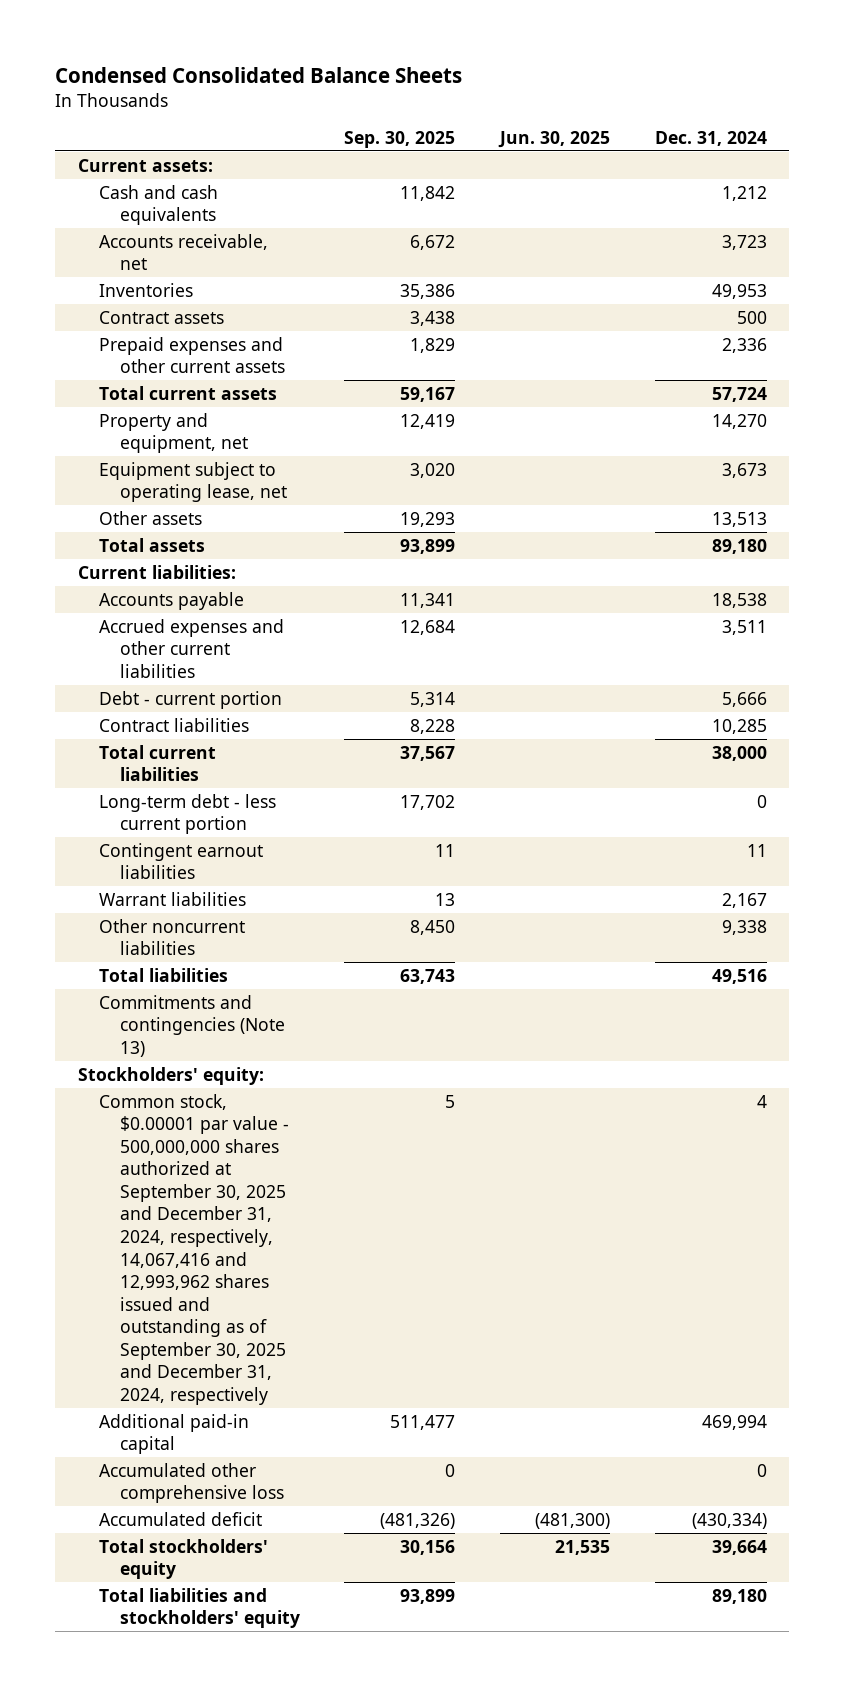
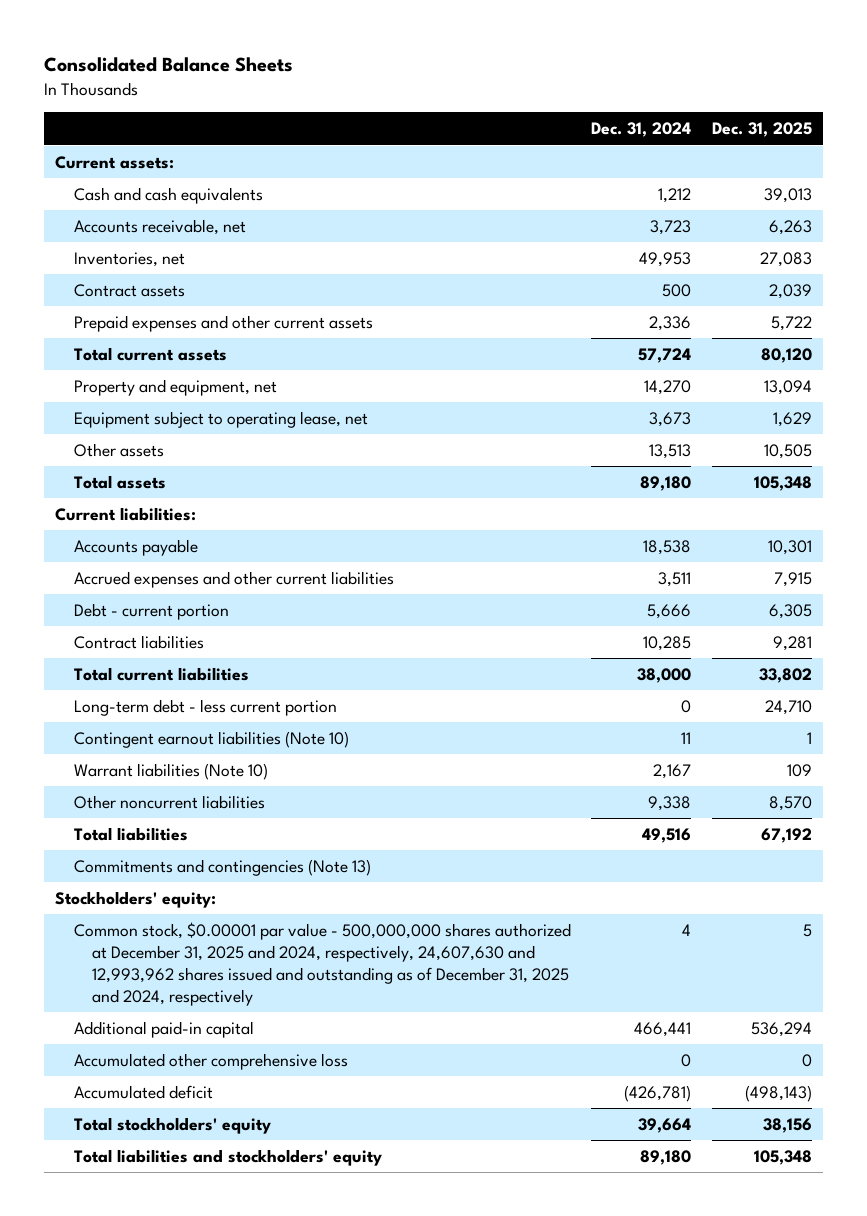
- Condensed Consolidated Balance Sheets
+ Consolidated Balance Sheets
- | Sep. 30, 2025 | Jun. 30, 2025 | Dec. 31, 2024
+ | Dec. 31, 2024 | Dec. 31, 2025
- Inventories | 35,386 | | 49,953
+ Inventories, net | 49,953 | 27,083
- Contingent earnout liabilities | 11 | | 11
- Warrant liabilities | 13 | | 2,167
+ Contingent earnout liabilities (Note 10) | 11 | 1
+ Warrant liabilities (Note 10) | 2,167 | 109
- Common stock, $0.00001 par value - 500,000,000 shares authorized at September 30, 2025 and December 31, 2024, respectively, 14,067,416 and 12,993,962 shares issued and outstanding as of September 30, 2025 and December 31, 2024, respectively | 5 | | 4
- Additional paid-in capital | 511,477 | | 469,994
+ Common stock, $0.00001 par value - 500,000,000 shares authorized at December 31, 2025 and 2024, respectively, 24,607,630 and 12,993,962 shares issued and outstanding as of December 31, 2025 and 2024, respectively | 4 | 5
+ Additional paid-in capital | 466,441 | 536,294
- Accumulated deficit | (481,326) | (481,300) | (430,334)
+ Accumulated deficit | (426,781) | (498,143)

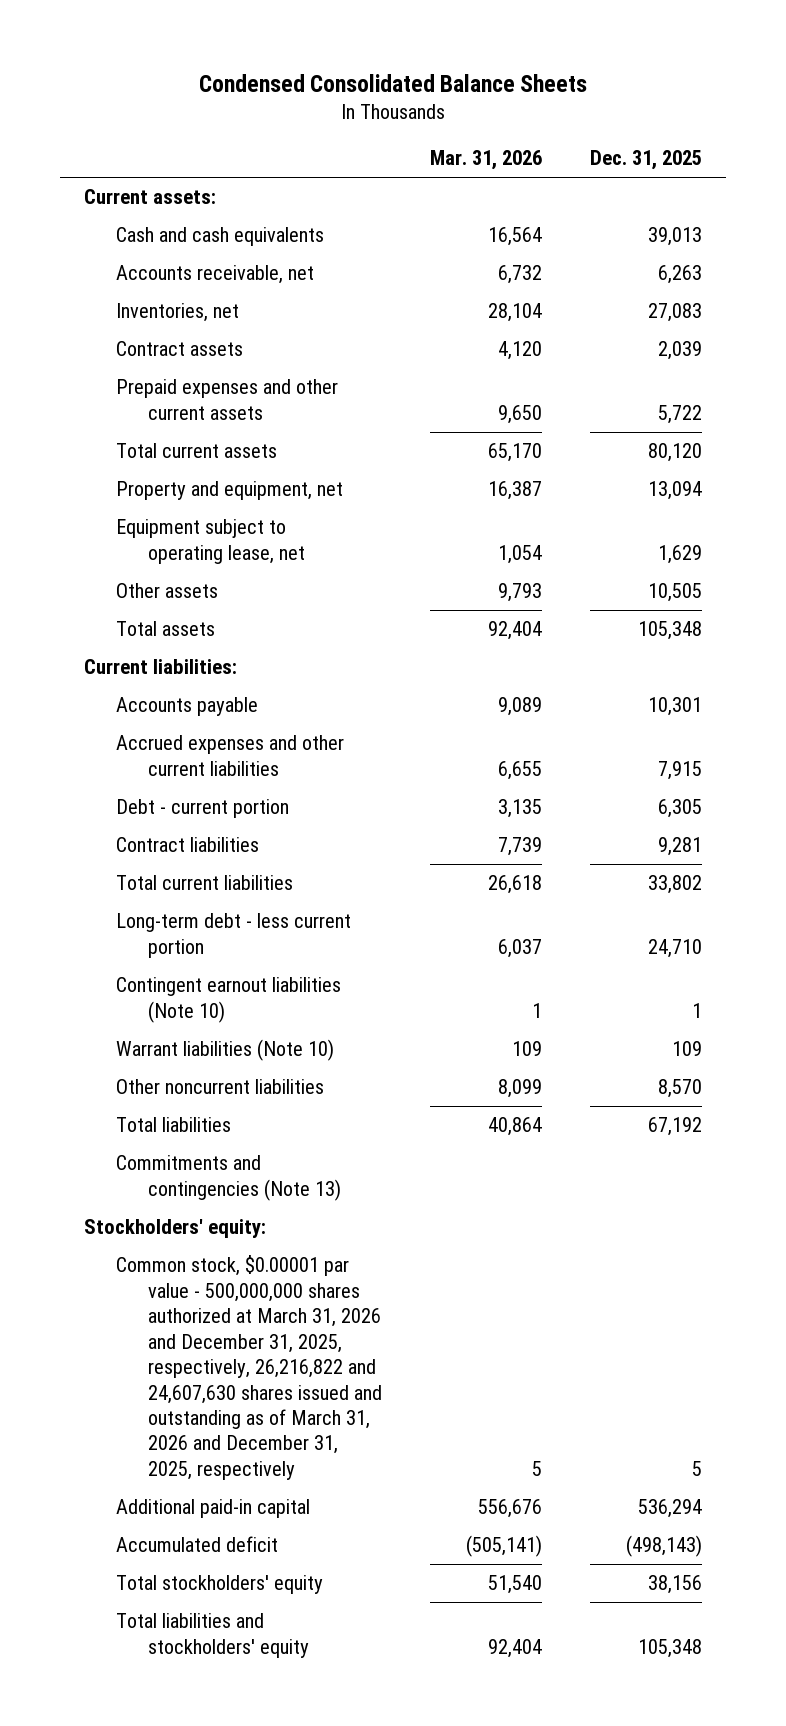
- Consolidated Balance Sheets
+ Condensed Consolidated Balance Sheets
- | Dec. 31, 2024 | Dec. 31, 2025
+ | Mar. 31, 2026 | Dec. 31, 2025
- Common stock, $0.00001 par value - 500,000,000 shares authorized at December 31, 2025 and 2024, respectively, 24,607,630 and 12,993,962 shares issued and outstanding as of December 31, 2025 and 2024, respectively | 4 | 5
+ Common stock, $0.00001 par value - 500,000,000 shares authorized at March 31, 2026 and December 31, 2025, respectively, 26,216,822 and 24,607,630 shares issued and outstanding as of March 31, 2026 and December 31, 2025, respectively | 5 | 5
- Accumulated other comprehensive loss | 0 | 0

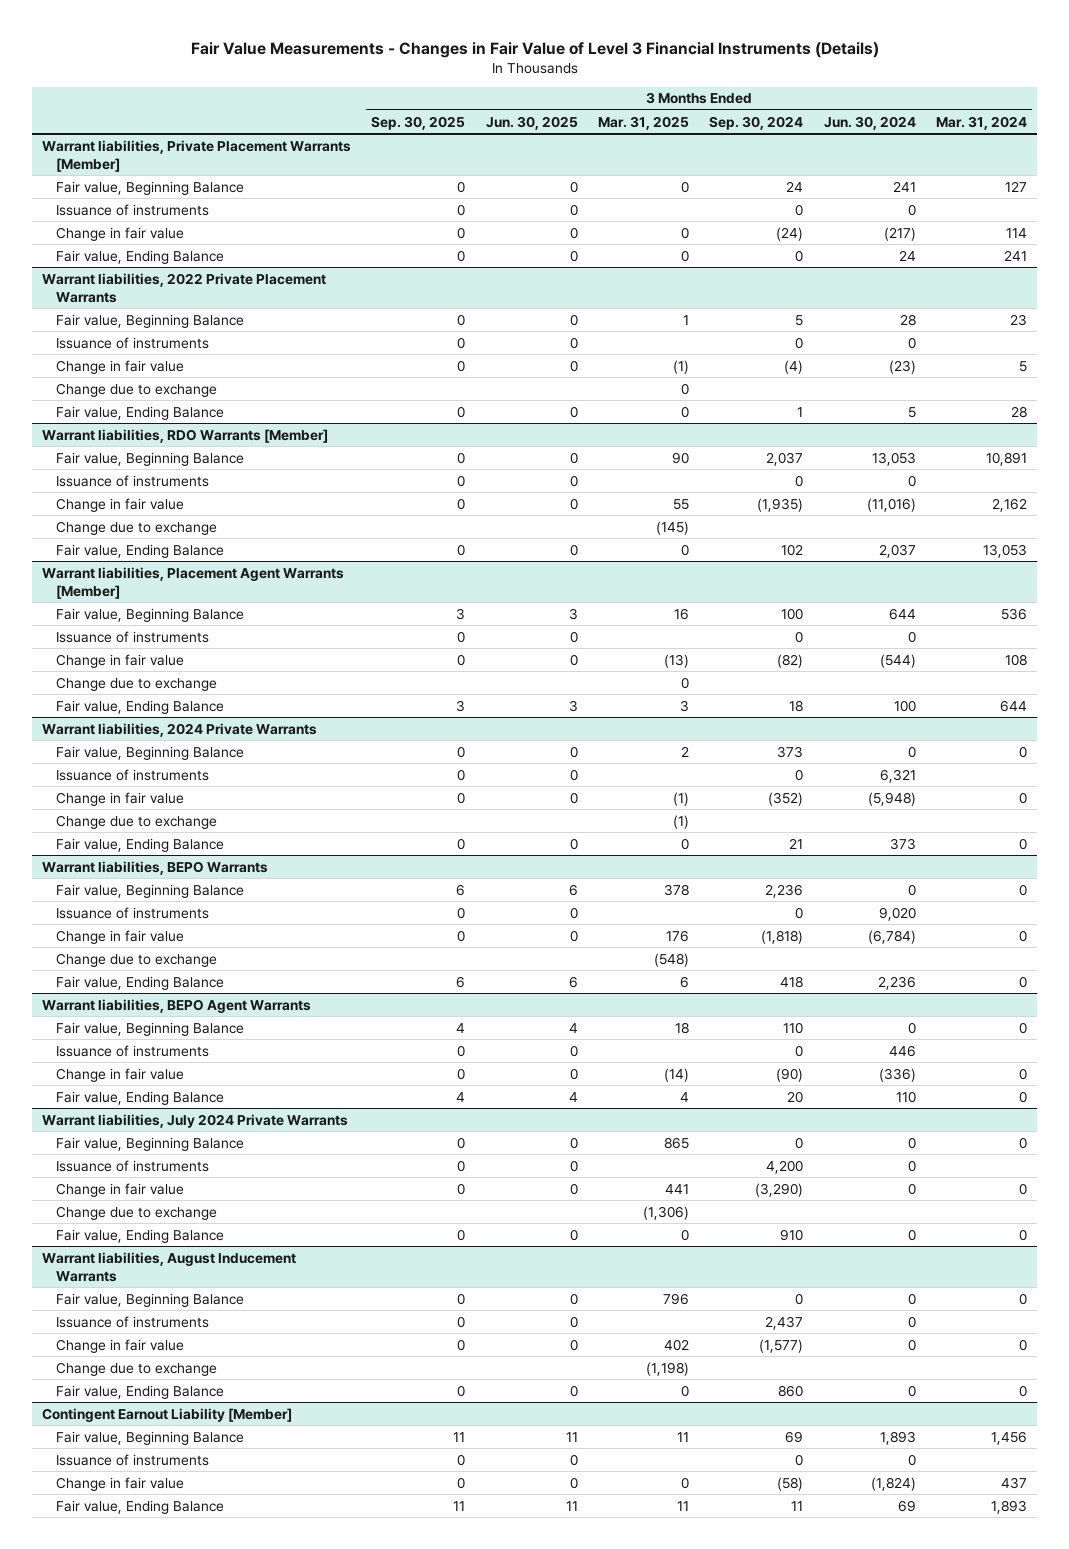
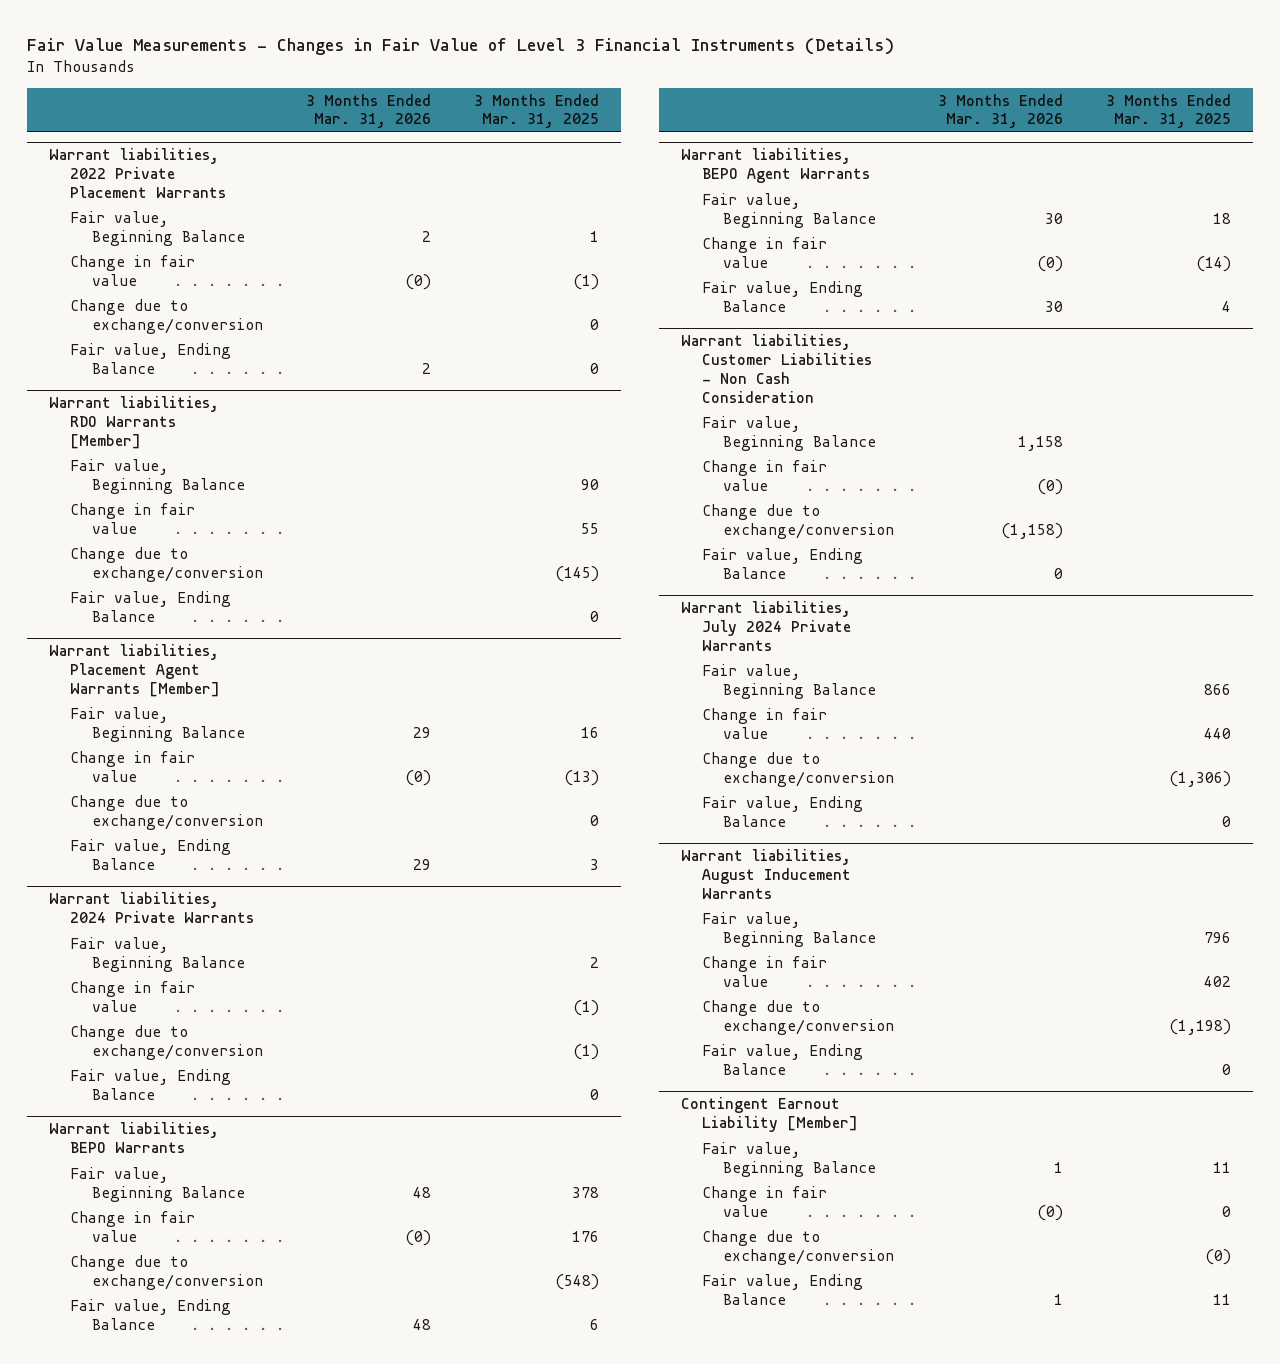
- | 3 Months Ended Sep. 30, 2025 | 3 Months Ended Jun. 30, 2025 | 3 Months Ended Mar. 31, 2025 | 3 Months Ended Sep. 30, 2024 | 3 Months Ended Jun. 30, 2024 | 3 Months Ended Mar. 31, 2024
+ | 3 Months Ended Mar. 31, 2026 | 3 Months Ended Mar. 31, 2025
- Warrant liabilities, Private Placement Warrants [Member]
- Fair value, Beginning Balance | 0 | 0 | 0 | 24 | 241 | 127
- Issuance of instruments | 0 | 0 | | 0 | 0 |
- Change in fair value | 0 | 0 | 0 | (24) | (217) | 114
- Fair value, Ending Balance | 0 | 0 | 0 | 0 | 24 | 241
@ Warrant liabilities, 2022 Private Placement Warrants
- Issuance of instruments | 0 | 0 | | 0 | 0 |
- Change due to exchange | | | 0 | | |
+ Change due to exchange/conversion | | 0
@ Warrant liabilities, RDO Warrants [Member]
- Issuance of instruments | 0 | 0 | | 0 | 0 |
- Change due to exchange | | | (145) | | |
+ Change due to exchange/conversion | | (145)
@ Warrant liabilities, Placement Agent Warrants [Member]
- Issuance of instruments | 0 | 0 | | 0 | 0 |
- Change due to exchange | | | 0 | | |
+ Change due to exchange/conversion | | 0
@ Warrant liabilities, 2024 Private Warrants
- Issuance of instruments | 0 | 0 | | 0 | 6,321 |
- Change due to exchange | | | (1) | | |
+ Change due to exchange/conversion | | (1)
@ Warrant liabilities, BEPO Warrants
- Issuance of instruments | 0 | 0 | | 0 | 9,020 |
- Change due to exchange | | | (548) | | |
+ Change due to exchange/conversion | | (548)
@ Warrant liabilities, BEPO Agent Warrants
- Issuance of instruments | 0 | 0 | | 0 | 446 |
+ Warrant liabilities, Customer Liabilities - Non Cash Consideration
+ Fair value, Beginning Balance | 1,158 |
+ Change in fair value | (0) |
+ Change due to exchange/conversion | (1,158) |
+ Fair value, Ending Balance | 0 |
@ Warrant liabilities, July 2024 Private Warrants
- Fair value, Beginning Balance | 0 | 0 | 865 | 0 | 0 | 0
- Issuance of instruments | 0 | 0 | | 4,200 | 0 |
- Change in fair value | 0 | 0 | 441 | (3,290) | 0 | 0
- Change due to exchange | | | (1,306) | | |
+ Fair value, Beginning Balance | | 866
+ Change in fair value | | 440
+ Change due to exchange/conversion | | (1,306)
@ Warrant liabilities, August Inducement Warrants
- Issuance of instruments | 0 | 0 | | 2,437 | 0 |
- Change due to exchange | | | (1,198) | | |
+ Change due to exchange/conversion | | (1,198)
@ Contingent Earnout Liability [Member]
- Issuance of instruments | 0 | 0 | | 0 | 0 |
+ Change due to exchange/conversion | | (0)

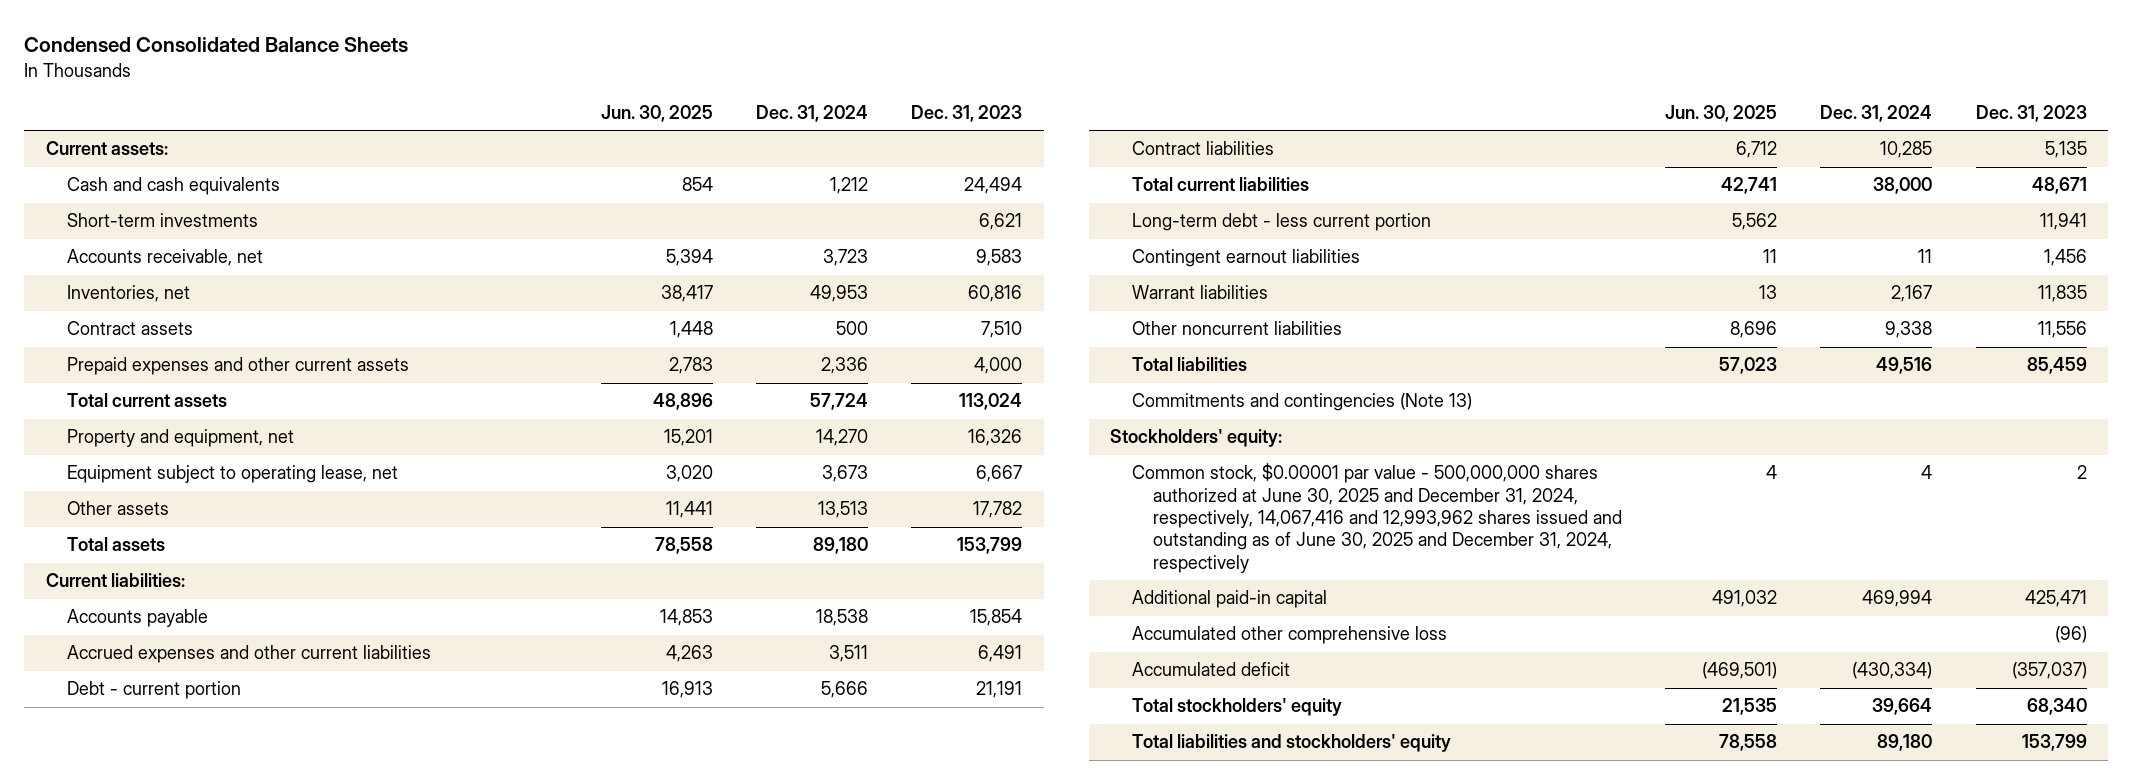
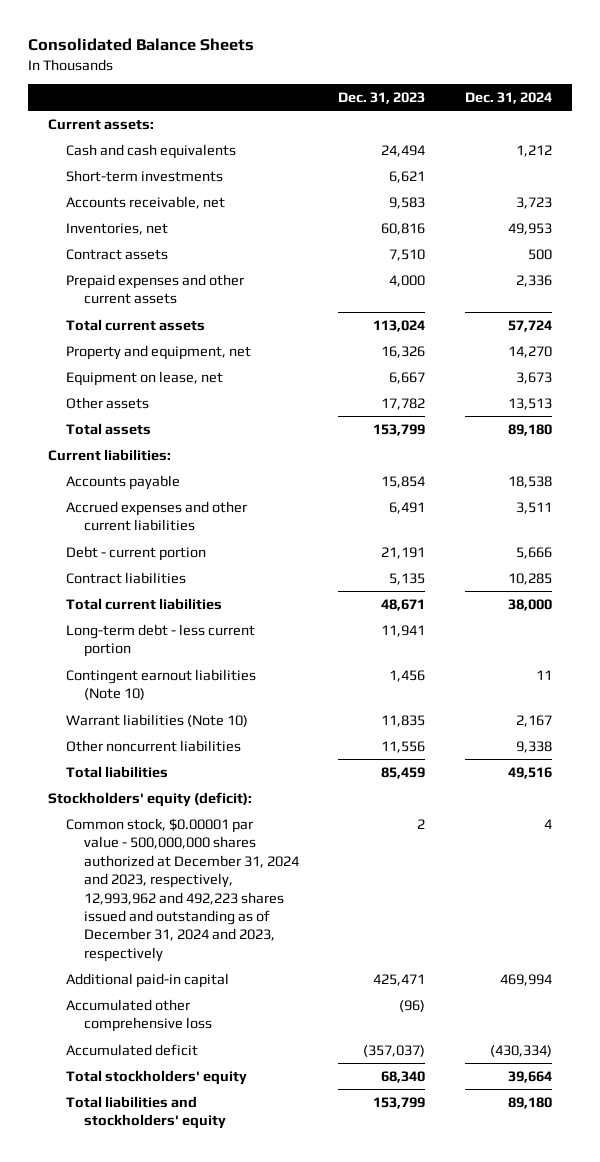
- Condensed Consolidated Balance Sheets
+ Consolidated Balance Sheets
- | Jun. 30, 2025 | Dec. 31, 2024 | Dec. 31, 2023
+ | Dec. 31, 2023 | Dec. 31, 2024
- Equipment subject to operating lease, net | 3,020 | 3,673 | 6,667
+ Equipment on lease, net | 6,667 | 3,673
- Contingent earnout liabilities | 11 | 11 | 1,456
- Warrant liabilities | 13 | 2,167 | 11,835
+ Contingent earnout liabilities (Note 10) | 1,456 | 11
+ Warrant liabilities (Note 10) | 11,835 | 2,167
- Commitments and contingencies (Note 13)
- Stockholders' equity:
- Common stock, $0.00001 par value - 500,000,000 shares authorized at June 30, 2025 and December 31, 2024, respectively, 14,067,416 and 12,993,962 shares issued and outstanding as of June 30, 2025 and December 31, 2024, respectively | 4 | 4 | 2
+ Stockholders' equity (deficit):
+ Common stock, $0.00001 par value - 500,000,000 shares authorized at December 31, 2024 and 2023, respectively, 12,993,962 and 492,223 shares issued and outstanding as of December 31, 2024 and 2023, respectively | 2 | 4

